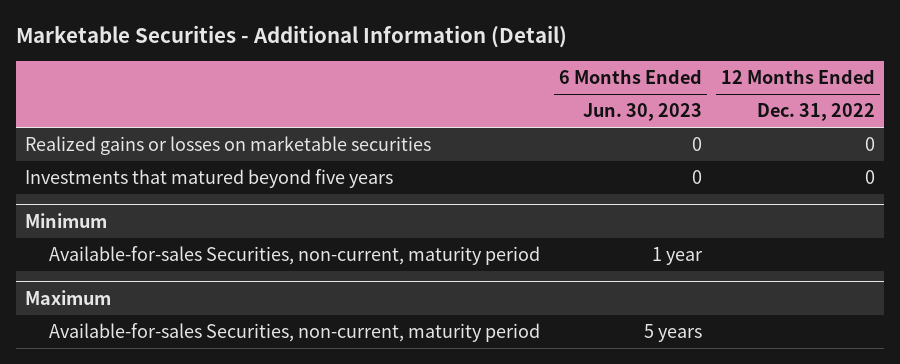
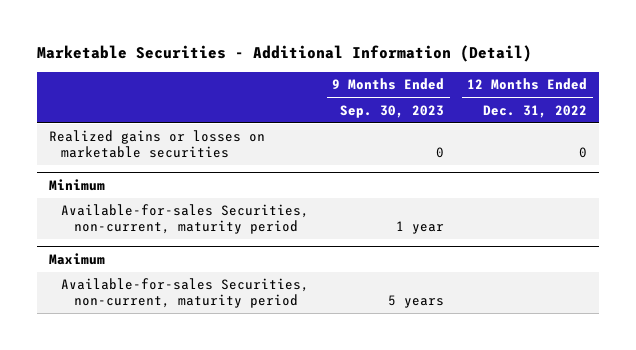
- | 6 Months Ended Jun. 30, 2023 | 12 Months Ended Dec. 31, 2022
+ | 9 Months Ended Sep. 30, 2023 | 12 Months Ended Dec. 31, 2022
- Investments that matured beyond five years | 0 | 0

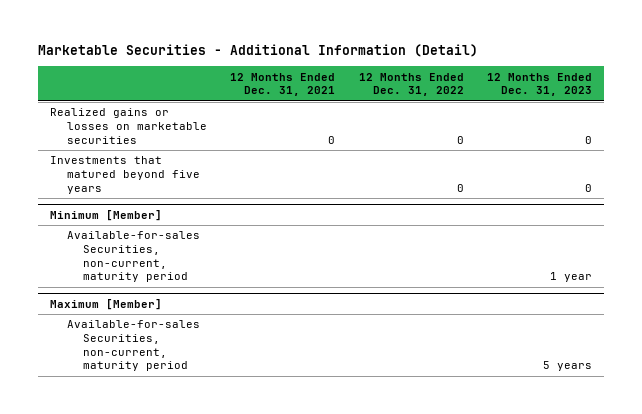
- | 9 Months Ended Sep. 30, 2023 | 12 Months Ended Dec. 31, 2022
+ | 12 Months Ended Dec. 31, 2021 | 12 Months Ended Dec. 31, 2022 | 12 Months Ended Dec. 31, 2023
- Minimum
+ Investments that matured beyond five years | | 0 | 0
+ Minimum [Member]
- Maximum
+ Maximum [Member]

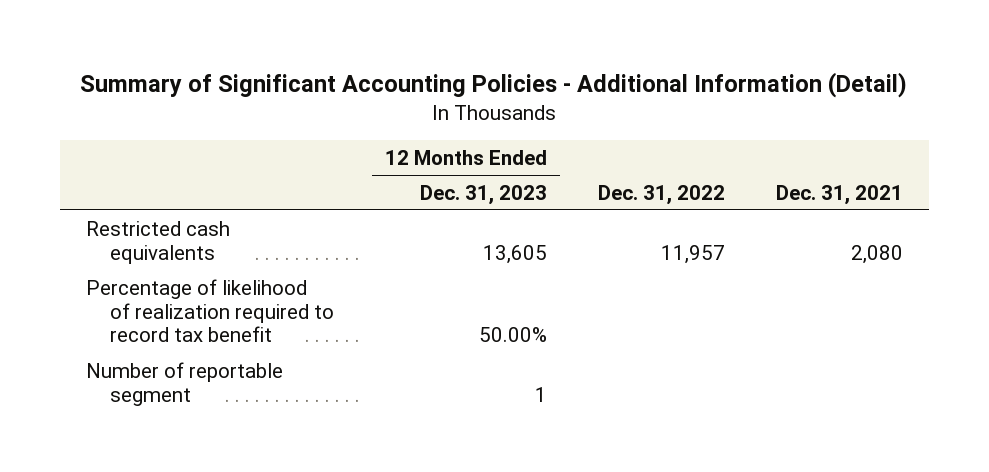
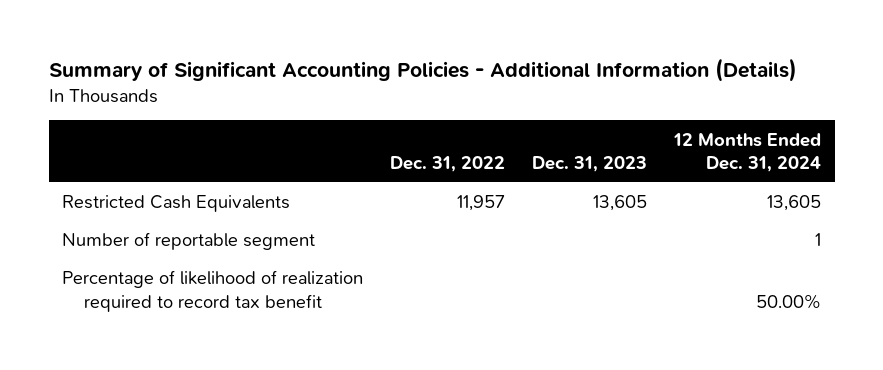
- Summary of Significant Accounting Policies - Additional Information (Detail)
+ Summary of Significant Accounting Policies - Additional Information (Details)
- | 12 Months Ended Dec. 31, 2023 | Dec. 31, 2022 | Dec. 31, 2021
+ | Dec. 31, 2022 | Dec. 31, 2023 | 12 Months Ended Dec. 31, 2024
- Restricted cash equivalents | 13,605 | 11,957 | 2,080
+ Restricted Cash Equivalents | 11,957 | 13,605 | 13,605
moved down: Percentage of likelihood of realization required to record tax benefit | | | 50.00%

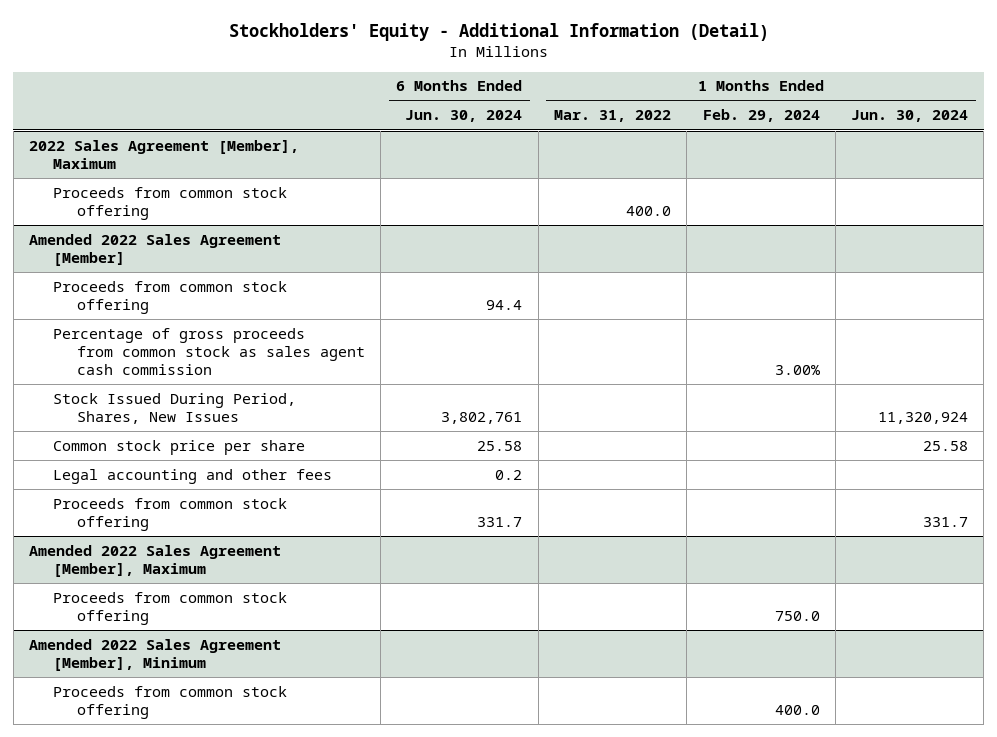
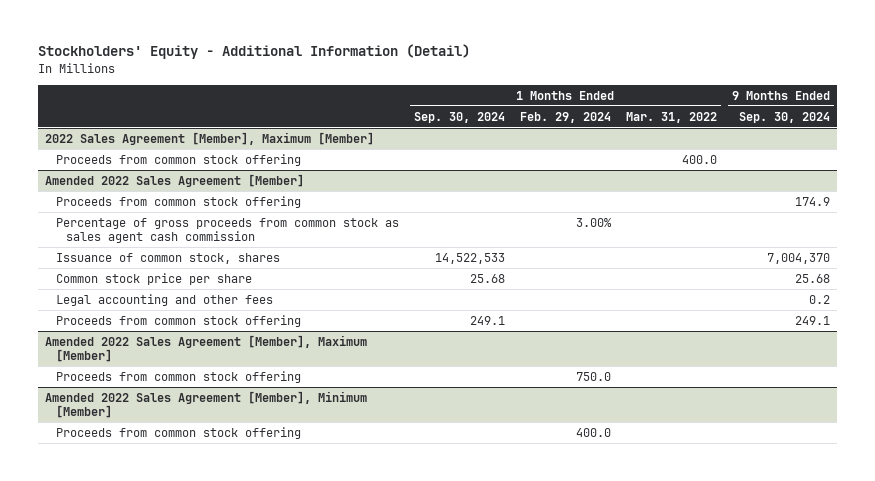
- | 6 Months Ended Jun. 30, 2024 | 1 Months Ended Mar. 31, 2022 | 1 Months Ended Feb. 29, 2024 | 1 Months Ended Jun. 30, 2024
+ | 1 Months Ended Sep. 30, 2024 | 1 Months Ended Feb. 29, 2024 | 1 Months Ended Mar. 31, 2022 | 9 Months Ended Sep. 30, 2024
- 2022 Sales Agreement [Member], Maximum
+ 2022 Sales Agreement [Member], Maximum [Member]
@ Amended 2022 Sales Agreement [Member]
- Stock Issued During Period, Shares, New Issues | 3,802,761 | | | 11,320,924
+ Issuance of common stock, shares | 14,522,533 | | | 7,004,370
- Amended 2022 Sales Agreement [Member], Maximum
+ Amended 2022 Sales Agreement [Member], Maximum [Member]
- Amended 2022 Sales Agreement [Member], Minimum
+ Amended 2022 Sales Agreement [Member], Minimum [Member]

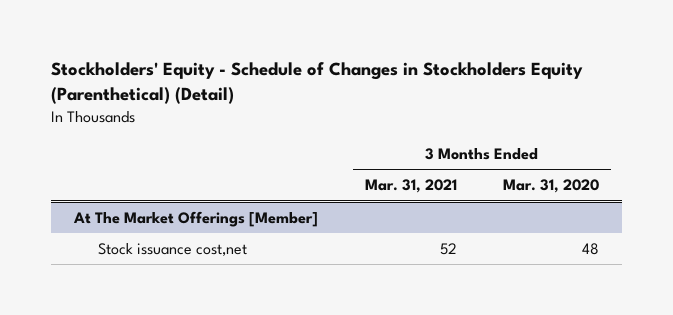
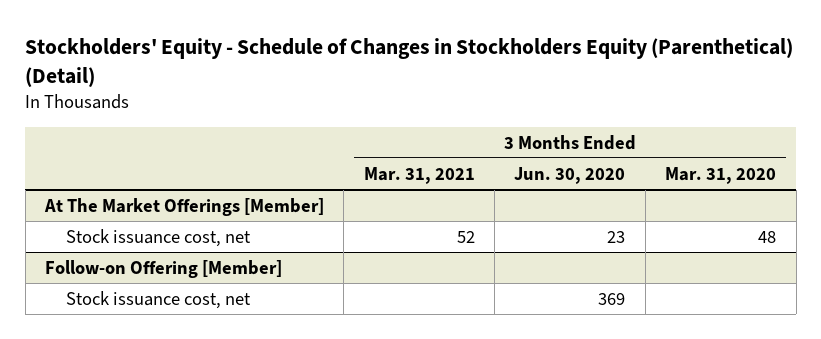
- | 3 Months Ended Mar. 31, 2021 | 3 Months Ended Mar. 31, 2020
+ | 3 Months Ended Mar. 31, 2021 | 3 Months Ended Jun. 30, 2020 | 3 Months Ended Mar. 31, 2020
@ At The Market Offerings [Member]
- Stock issuance cost,net | 52 | 48
+ Stock issuance cost, net | 52 | 23 | 48
+ Follow-on Offering [Member]
+ Stock issuance cost, net | | 369 |

